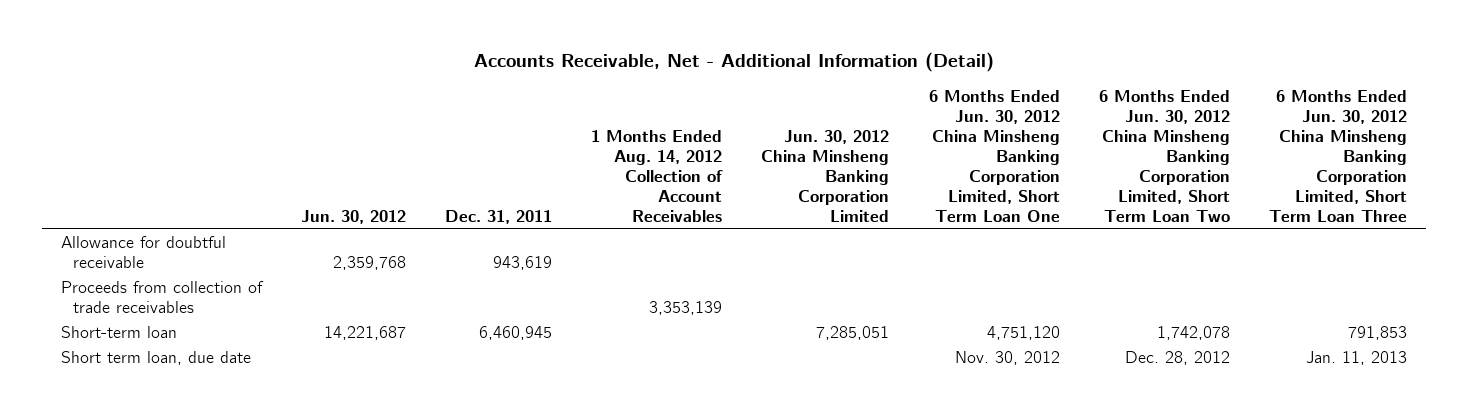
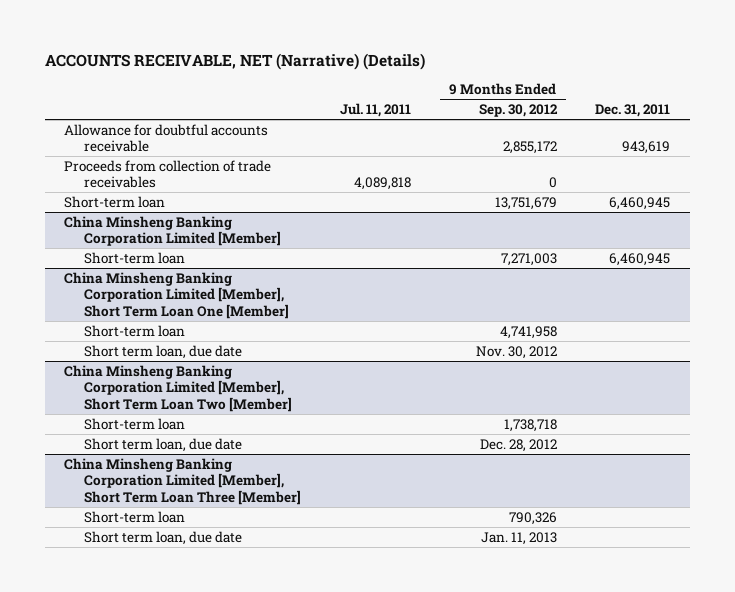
- Accounts Receivable, Net - Additional Information (Detail)
+ ACCOUNTS RECEIVABLE, NET (Narrative) (Details)
- | Jun. 30, 2012 | Dec. 31, 2011 | 1 Months Ended Aug. 14, 2012 Collection of Account Receivables | Jun. 30, 2012 China Minsheng Banking Corporation Limited | 6 Months Ended Jun. 30, 2012 China Minsheng Banking Corporation Limited, Short Term Loan One | 6 Months Ended Jun. 30, 2012 China Minsheng Banking Corporation Limited, Short Term Loan Two | 6 Months Ended Jun. 30, 2012 China Minsheng Banking Corporation Limited, Short Term Loan Three
+ | Jul. 11, 2011 | 9 Months Ended Sep. 30, 2012 | Dec. 31, 2011
- Allowance for doubtful receivable | 2,359,768 | 943,619 | | | | |
+ Allowance for doubtful accounts receivable | | 2,855,172 | 943,619
- Short term loan, due date | | | | | Nov. 30, 2012 | Dec. 28, 2012 | Jan. 11, 2013
+ China Minsheng Banking Corporation Limited [Member]
+ Short-term loan | | 7,271,003 | 6,460,945
+ China Minsheng Banking Corporation Limited [Member], Short Term Loan One [Member]
+ Short-term loan | | 4,741,958 |
+ Short term loan, due date | | Nov. 30, 2012 |
+ China Minsheng Banking Corporation Limited [Member], Short Term Loan Two [Member]
+ Short-term loan | | 1,738,718 |
+ Short term loan, due date | | Dec. 28, 2012 |
+ China Minsheng Banking Corporation Limited [Member], Short Term Loan Three [Member]
+ Short-term loan | | 790,326 |
+ Short term loan, due date | | Jan. 11, 2013 |

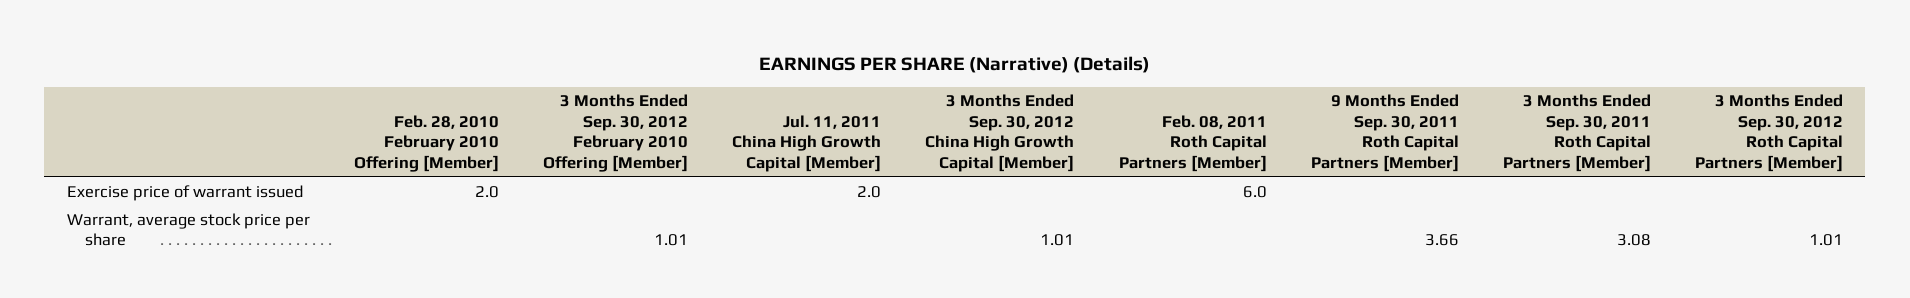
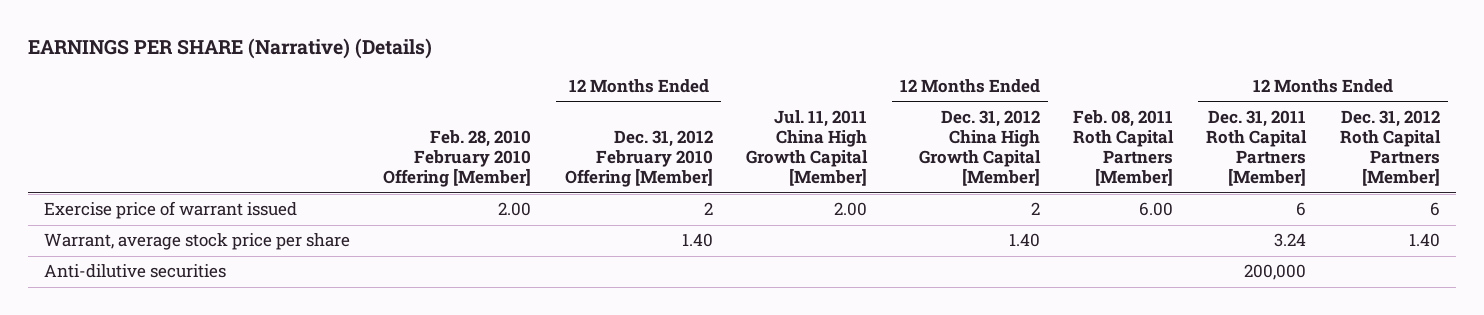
- | Feb. 28, 2010 February 2010 Offering [Member] | 3 Months Ended Sep. 30, 2012 February 2010 Offering [Member] | Jul. 11, 2011 China High Growth Capital [Member] | 3 Months Ended Sep. 30, 2012 China High Growth Capital [Member] | Feb. 08, 2011 Roth Capital Partners [Member] | 9 Months Ended Sep. 30, 2011 Roth Capital Partners [Member] | 3 Months Ended Sep. 30, 2011 Roth Capital Partners [Member] | 3 Months Ended Sep. 30, 2012 Roth Capital Partners [Member]
+ | Feb. 28, 2010 February 2010 Offering [Member] | 12 Months Ended Dec. 31, 2012 February 2010 Offering [Member] | Jul. 11, 2011 China High Growth Capital [Member] | 12 Months Ended Dec. 31, 2012 China High Growth Capital [Member] | Feb. 08, 2011 Roth Capital Partners [Member] | 12 Months Ended Dec. 31, 2011 Roth Capital Partners [Member] | 12 Months Ended Dec. 31, 2012 Roth Capital Partners [Member]
- Exercise price of warrant issued | 2.0 | | 2.0 | | 6.0 | | |
+ Exercise price of warrant issued | 2.00 | 2 | 2.00 | 2 | 6.00 | 6 | 6
+ Anti-dilutive securities | | | | | | 200,000 |

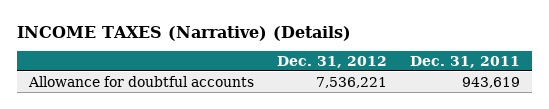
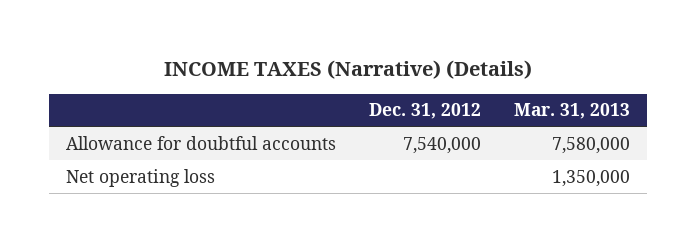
- | Dec. 31, 2012 | Dec. 31, 2011
+ | Dec. 31, 2012 | Mar. 31, 2013
- Allowance for doubtful accounts | 7,536,221 | 943,619
+ Allowance for doubtful accounts | 7,540,000 | 7,580,000
+ Net operating loss | | 1,350,000

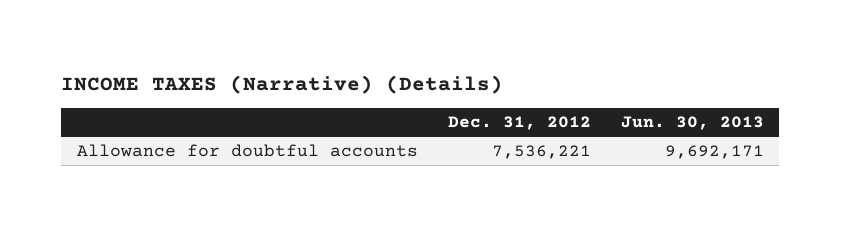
- | Dec. 31, 2012 | Mar. 31, 2013
+ | Dec. 31, 2012 | Jun. 30, 2013
- Allowance for doubtful accounts | 7,540,000 | 7,580,000
- Net operating loss | | 1,350,000
+ Allowance for doubtful accounts | 7,536,221 | 9,692,171

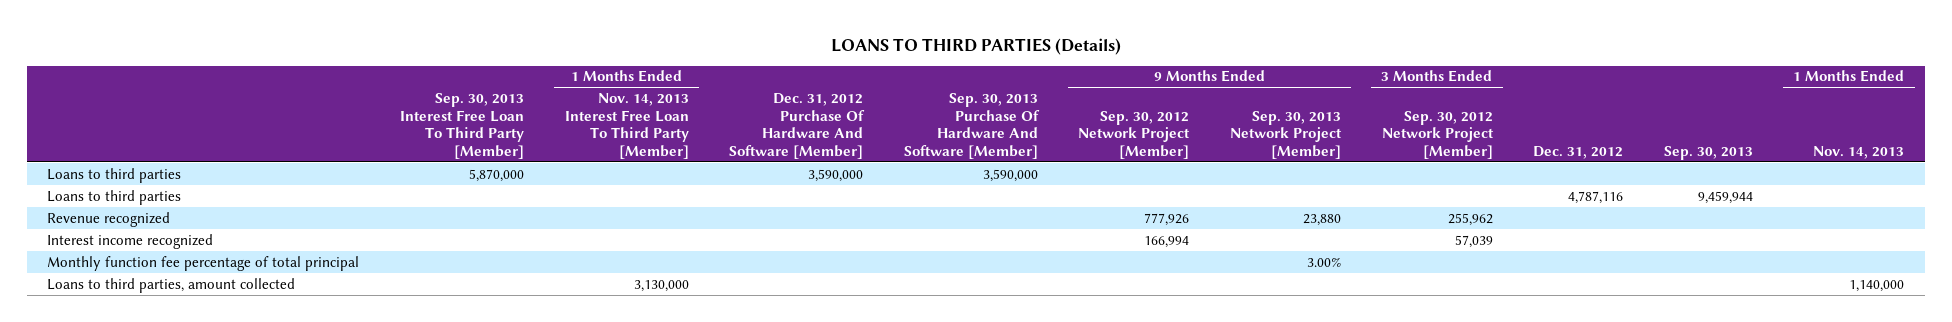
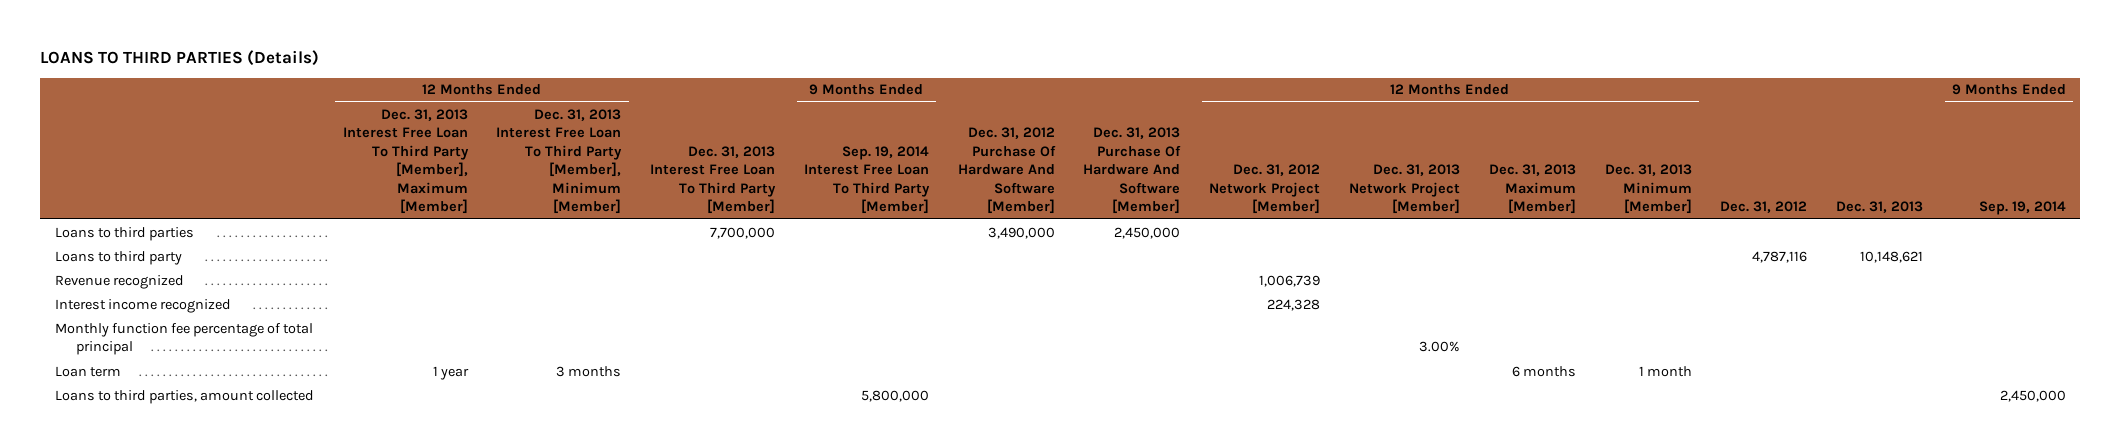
- | Sep. 30, 2013 Interest Free Loan To Third Party [Member] | 1 Months Ended Nov. 14, 2013 Interest Free Loan To Third Party [Member] | Dec. 31, 2012 Purchase Of Hardware And Software [Member] | Sep. 30, 2013 Purchase Of Hardware And Software [Member] | 9 Months Ended Sep. 30, 2012 Network Project [Member] | 9 Months Ended Sep. 30, 2013 Network Project [Member] | 3 Months Ended Sep. 30, 2012 Network Project [Member] | Dec. 31, 2012 | Sep. 30, 2013 | 1 Months Ended Nov. 14, 2013
+ | 12 Months Ended Dec. 31, 2013 Interest Free Loan To Third Party [Member], Maximum [Member] | 12 Months Ended Dec. 31, 2013 Interest Free Loan To Third Party [Member], Minimum [Member] | Dec. 31, 2013 Interest Free Loan To Third Party [Member] | 9 Months Ended Sep. 19, 2014 Interest Free Loan To Third Party [Member] | Dec. 31, 2012 Purchase Of Hardware And Software [Member] | Dec. 31, 2013 Purchase Of Hardware And Software [Member] | 12 Months Ended Dec. 31, 2012 Network Project [Member] | 12 Months Ended Dec. 31, 2013 Network Project [Member] | 12 Months Ended Dec. 31, 2013 Maximum [Member] | 12 Months Ended Dec. 31, 2013 Minimum [Member] | Dec. 31, 2012 | Dec. 31, 2013 | 9 Months Ended Sep. 19, 2014
- Loans to third parties | 5,870,000 | | 3,590,000 | 3,590,000 | | | | | |
- Loans to third parties | | | | | | | | 4,787,116 | 9,459,944 |
+ Loans to third parties | | | 7,700,000 | | 3,490,000 | 2,450,000 | | | | | | |
+ Loans to third party | | | | | | | | | | | 4,787,116 | 10,148,621 |
+ Loan term | 1 year | 3 months | | | | | | | 6 months | 1 month | | |

